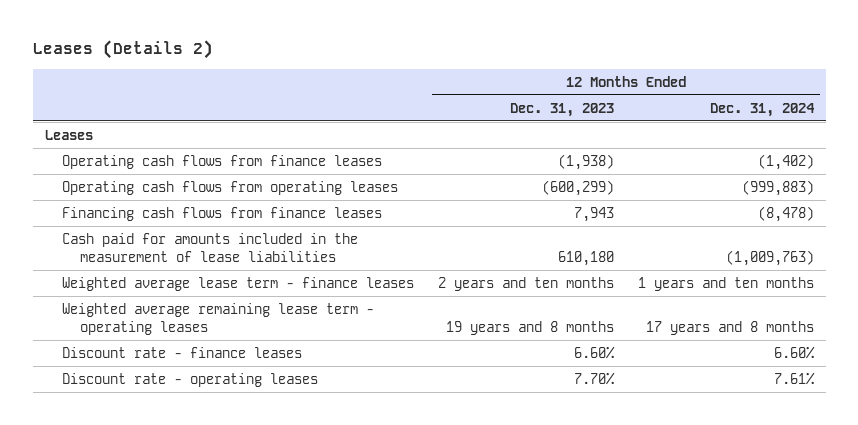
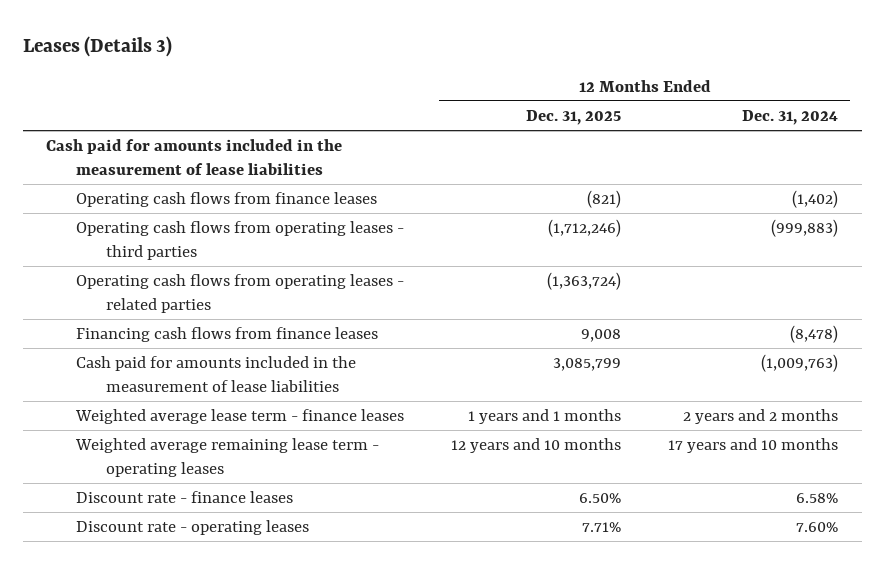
- Leases (Details 2)
+ Leases (Details 3)
- | 12 Months Ended Dec. 31, 2023 | 12 Months Ended Dec. 31, 2024
+ | 12 Months Ended Dec. 31, 2025 | 12 Months Ended Dec. 31, 2024
- Leases
+ Cash paid for amounts included in the measurement of lease liabilities
- Operating cash flows from operating leases | (600,299) | (999,883)
+ Operating cash flows from operating leases - third parties | (1,712,246) | (999,883)
+ Operating cash flows from operating leases - related parties | (1,363,724) |
- Weighted average lease term - finance leases | 2 years and ten months | 1 years and ten months
- Weighted average remaining lease term - operating leases | 19 years and 8 months | 17 years and 8 months
- Discount rate - finance leases | 6.60% | 6.60%
- Discount rate - operating leases | 7.70% | 7.61%
+ Weighted average lease term - finance leases | 1 years and 1 months | 2 years and 2 months
+ Weighted average remaining lease term - operating leases | 12 years and 10 months | 17 years and 10 months
+ Discount rate - finance leases | 6.50% | 6.58%
+ Discount rate - operating leases | 7.71% | 7.60%

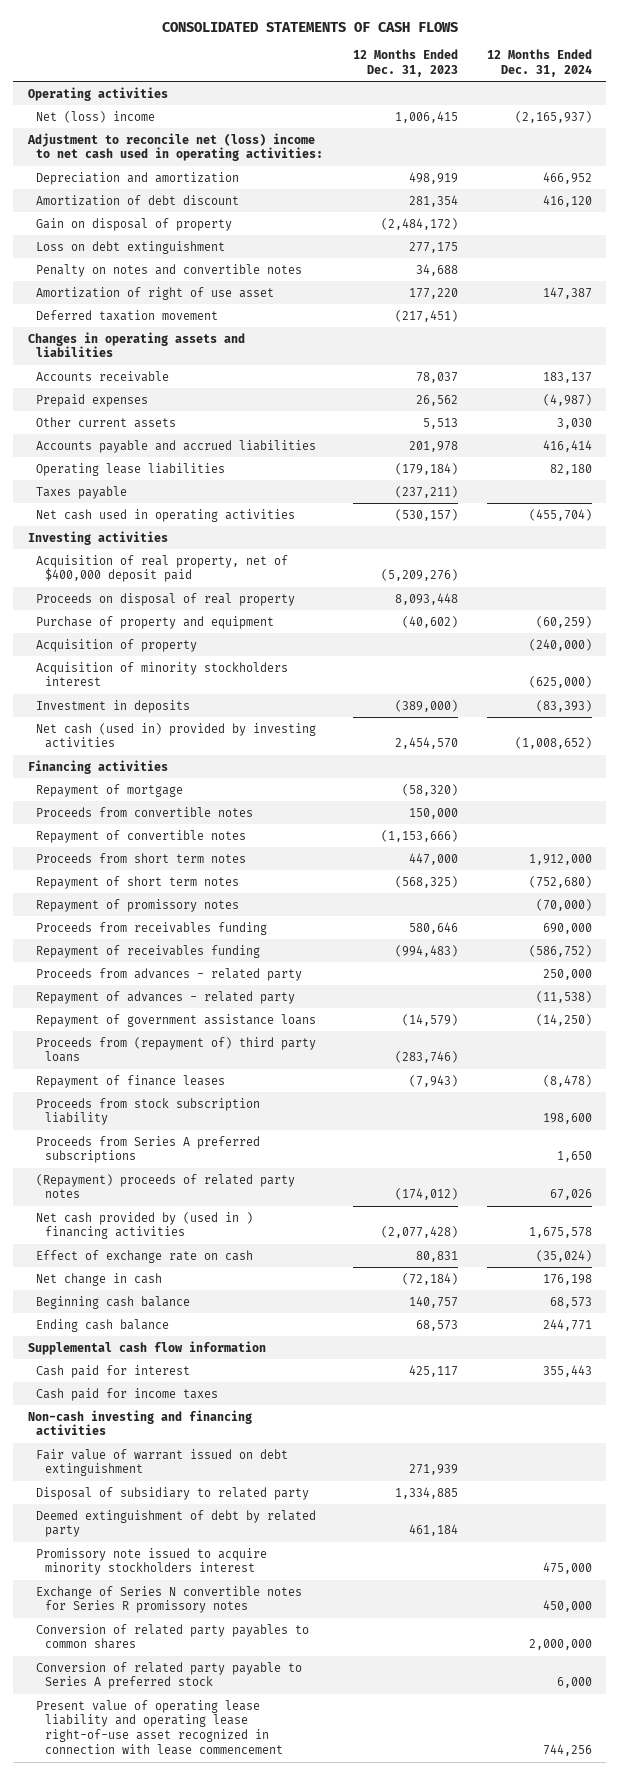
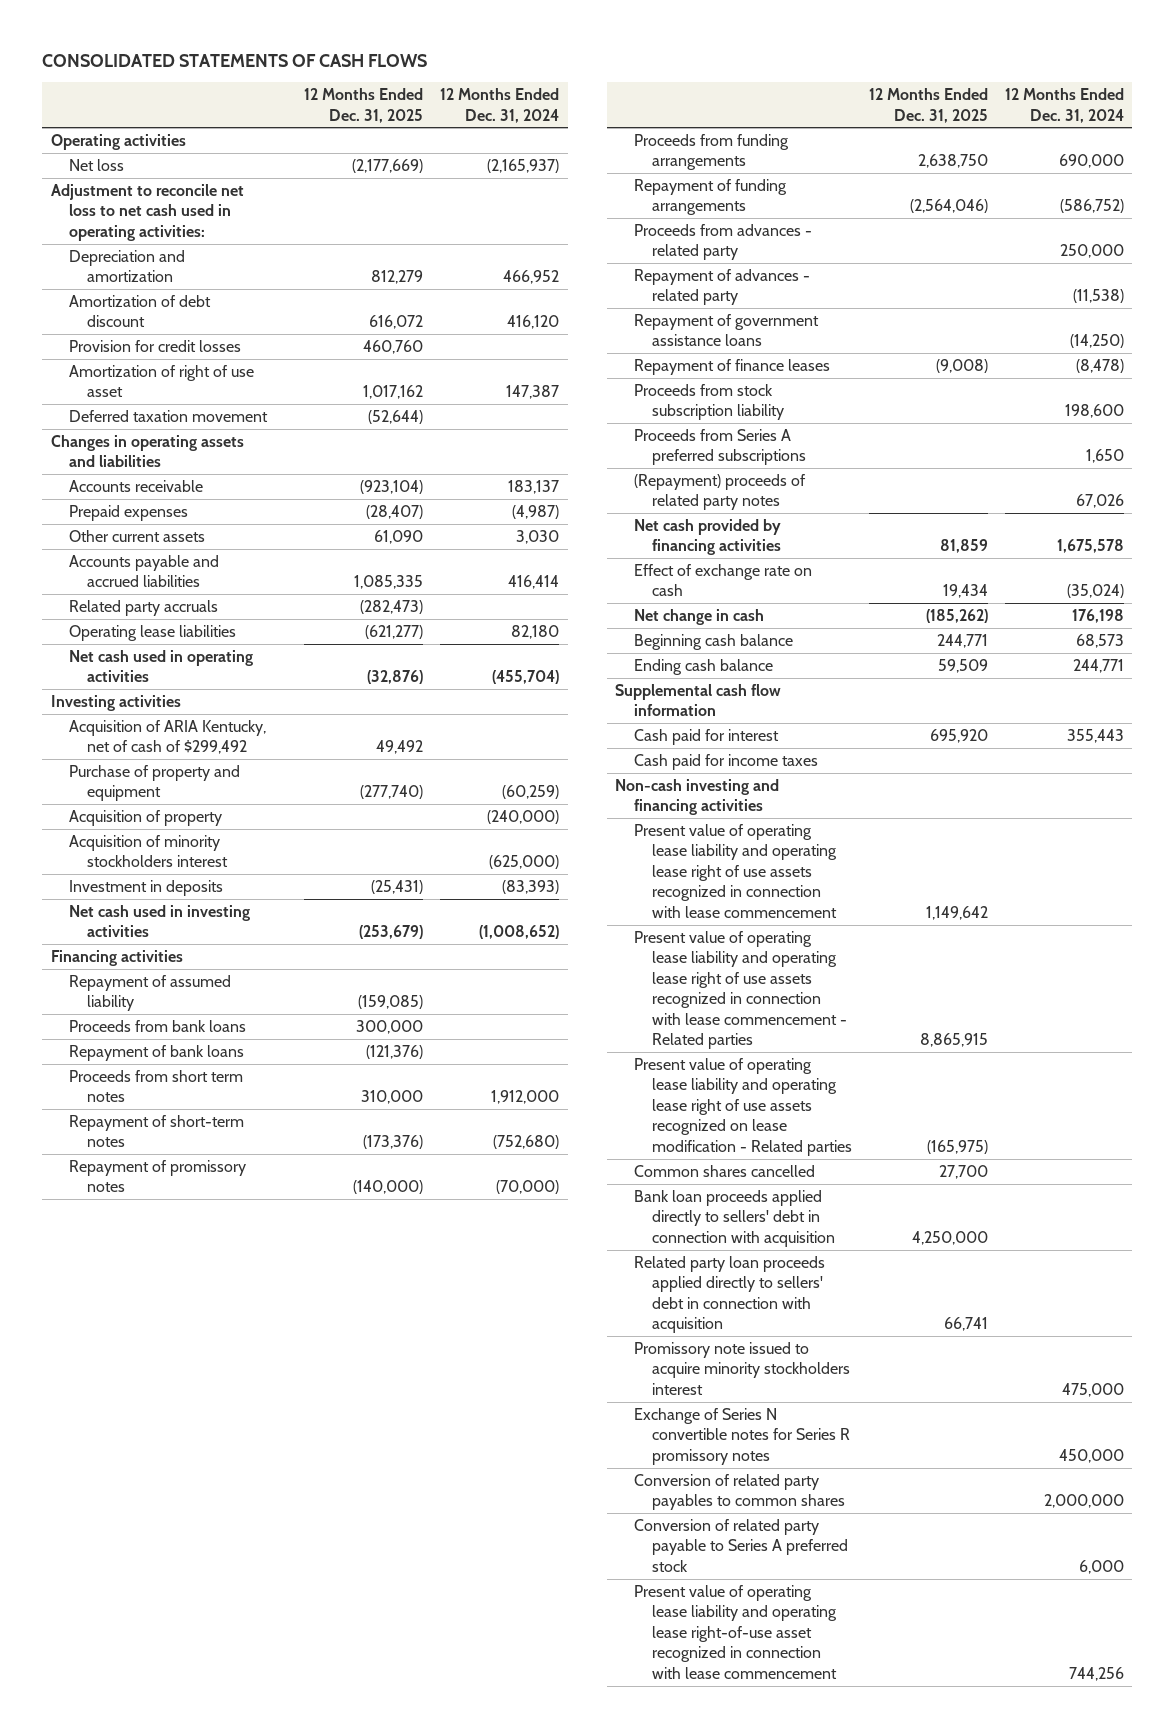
- | 12 Months Ended Dec. 31, 2023 | 12 Months Ended Dec. 31, 2024
+ | 12 Months Ended Dec. 31, 2025 | 12 Months Ended Dec. 31, 2024
- Net (loss) income | 1,006,415 | (2,165,937)
- Adjustment to reconcile net (loss) income to net cash used in operating activities:
+ Net loss | (2,177,669) | (2,165,937)
+ Adjustment to reconcile net loss to net cash used in operating activities:
- Gain on disposal of property | (2,484,172) |
- Loss on debt extinguishment | 277,175 |
- Penalty on notes and convertible notes | 34,688 |
+ Provision for credit losses | 460,760 |
+ Related party accruals | (282,473) |
- Taxes payable | (237,211) |
- Acquisition of real property, net of $400,000 deposit paid | (5,209,276) |
- Proceeds on disposal of real property | 8,093,448 |
+ Acquisition of ARIA Kentucky, net of cash of $299,492 | 49,492 |
- Net cash (used in) provided by investing activities | 2,454,570 | (1,008,652)
+ Net cash used in investing activities | (253,679) | (1,008,652)
- Repayment of mortgage | (58,320) |
- Proceeds from convertible notes | 150,000 |
- Repayment of convertible notes | (1,153,666) |
+ Repayment of assumed liability | (159,085) |
+ Proceeds from bank loans | 300,000 |
+ Repayment of bank loans | (121,376) |
- Repayment of short term notes | (568,325) | (752,680)
+ Repayment of short-term notes | (173,376) | (752,680)
- Proceeds from receivables funding | 580,646 | 690,000
- Repayment of receivables funding | (994,483) | (586,752)
+ Proceeds from funding arrangements | 2,638,750 | 690,000
+ Repayment of funding arrangements | (2,564,046) | (586,752)
- Proceeds from (repayment of) third party loans | (283,746) |
- Net cash provided by (used in ) financing activities | (2,077,428) | 1,675,578
+ Net cash provided by financing activities | 81,859 | 1,675,578
- Fair value of warrant issued on debt extinguishment | 271,939 |
- Disposal of subsidiary to related party | 1,334,885 |
- Deemed extinguishment of debt by related party | 461,184 |
+ Present value of operating lease liability and operating lease right of use assets recognized in connection with lease commencement | 1,149,642 |
+ Present value of operating lease liability and operating lease right of use assets recognized in connection with lease commencement - Related parties | 8,865,915 |
+ Present value of operating lease liability and operating lease right of use assets recognized on lease modification - Related parties | (165,975) |
+ Common shares cancelled | 27,700 |
+ Bank loan proceeds applied directly to sellers' debt in connection with acquisition | 4,250,000 |
+ Related party loan proceeds applied directly to sellers' debt in connection with acquisition | 66,741 |

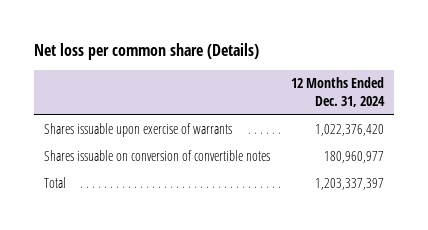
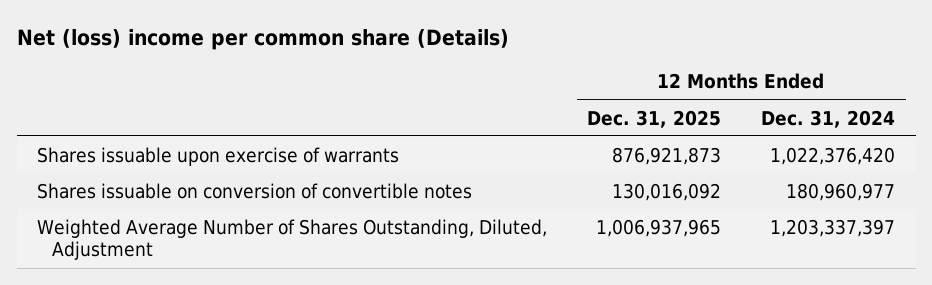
- Net loss per common share (Details)
+ Net (loss) income per common share (Details)
- | 12 Months Ended Dec. 31, 2024
+ | 12 Months Ended Dec. 31, 2025 | 12 Months Ended Dec. 31, 2024
- Total | 1,203,337,397
+ Weighted Average Number of Shares Outstanding, Diluted, Adjustment | 1,006,937,965 | 1,203,337,397

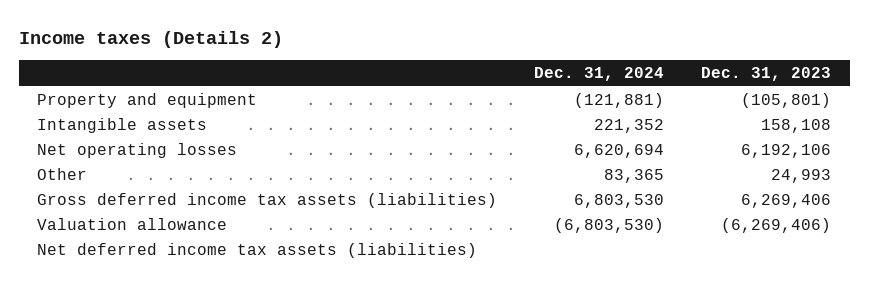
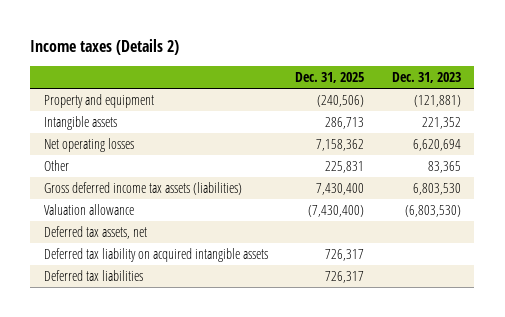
- | Dec. 31, 2024 | Dec. 31, 2023
+ | Dec. 31, 2025 | Dec. 31, 2023
- Property and equipment | (121,881) | (105,801)
- Intangible assets | 221,352 | 158,108
- Net operating losses | 6,620,694 | 6,192,106
- Other | 83,365 | 24,993
- Gross deferred income tax assets (liabilities) | 6,803,530 | 6,269,406
- Valuation allowance | (6,803,530) | (6,269,406)
- Net deferred income tax assets (liabilities)
+ Property and equipment | (240,506) | (121,881)
+ Intangible assets | 286,713 | 221,352
+ Net operating losses | 7,158,362 | 6,620,694
+ Other | 225,831 | 83,365
+ Gross deferred income tax assets (liabilities) | 7,430,400 | 6,803,530
+ Valuation allowance | (7,430,400) | (6,803,530)
+ Deferred tax assets, net
+ Deferred tax liability on acquired intangible assets | 726,317 |
+ Deferred tax liabilities | 726,317 |

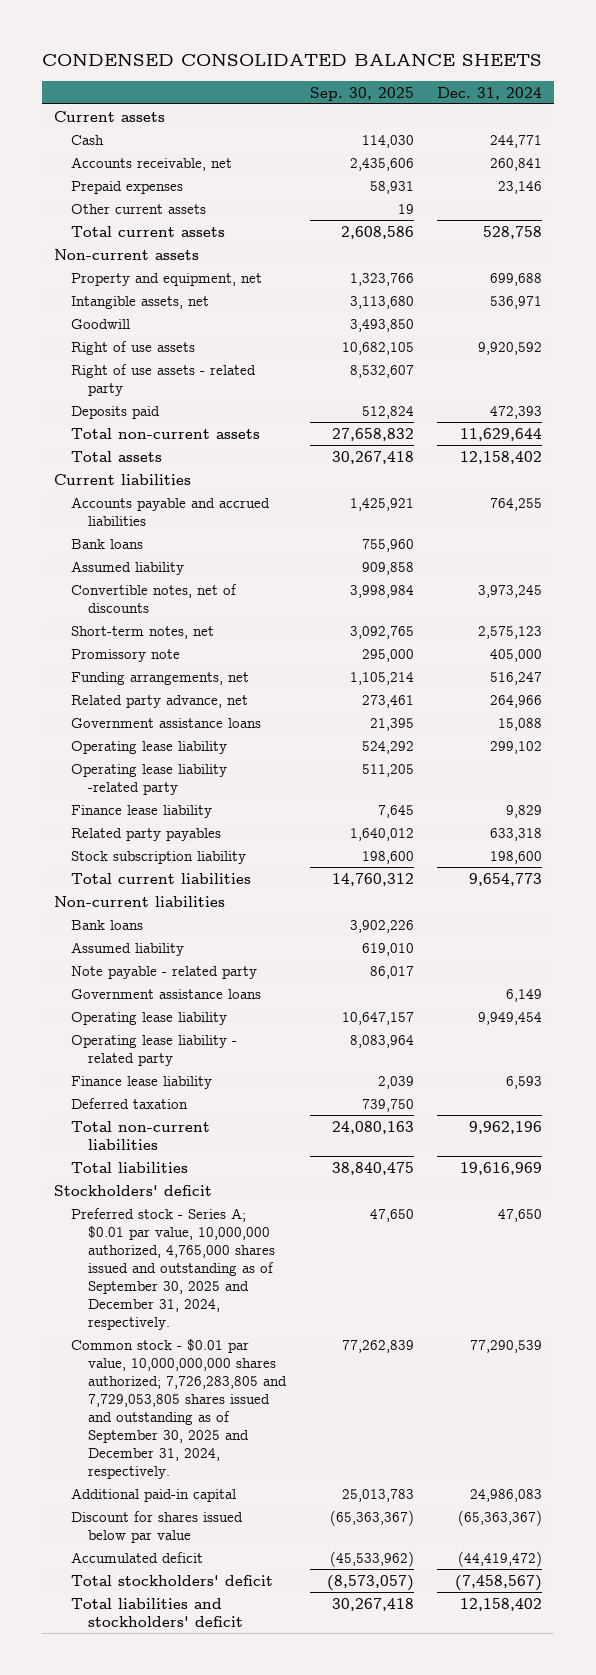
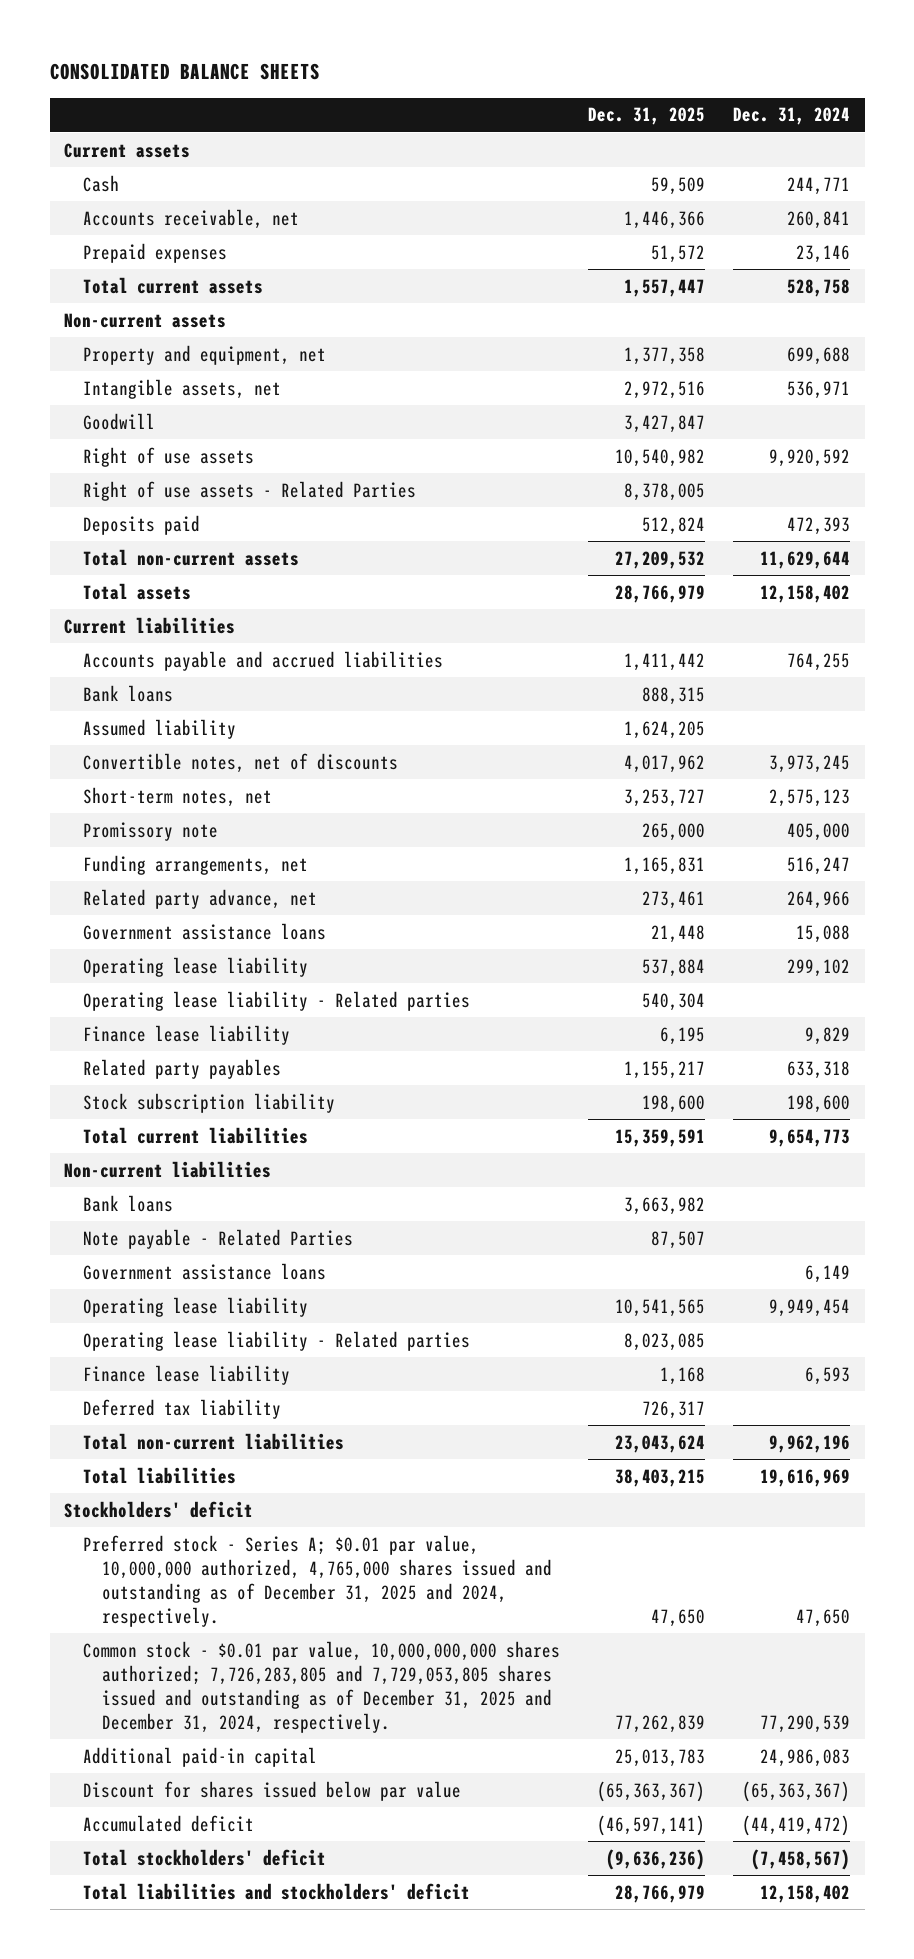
- CONDENSED CONSOLIDATED BALANCE SHEETS
+ CONSOLIDATED BALANCE SHEETS
- | Sep. 30, 2025 | Dec. 31, 2024
+ | Dec. 31, 2025 | Dec. 31, 2024
- Other current assets | 19 |
- Right of use assets - related party | 8,532,607 |
+ Right of use assets - Related Parties | 8,378,005 |
- Operating lease liability -related party | 511,205 |
+ Operating lease liability - Related parties | 540,304 |
- Assumed liability | 619,010 |
- Note payable - related party | 86,017 |
+ Note payable - Related Parties | 87,507 |
- Operating lease liability - related party | 8,083,964 |
+ Operating lease liability - Related parties | 8,023,085 |
- Deferred taxation | 739,750 |
+ Deferred tax liability | 726,317 |
- Preferred stock - Series A; $0.01 par value, 10,000,000 authorized, 4,765,000 shares issued and outstanding as of September 30, 2025 and December 31, 2024, respectively. | 47,650 | 47,650
- Common stock - $0.01 par value, 10,000,000,000 shares authorized; 7,726,283,805 and 7,729,053,805 shares issued and outstanding as of September 30, 2025 and December 31, 2024, respectively. | 77,262,839 | 77,290,539
+ Preferred stock - Series A; $0.01 par value, 10,000,000 authorized, 4,765,000 shares issued and outstanding as of December 31, 2025 and 2024, respectively. | 47,650 | 47,650
+ Common stock - $0.01 par value, 10,000,000,000 shares authorized; 7,726,283,805 and 7,729,053,805 shares issued and outstanding as of December 31, 2025 and December 31, 2024, respectively. | 77,262,839 | 77,290,539

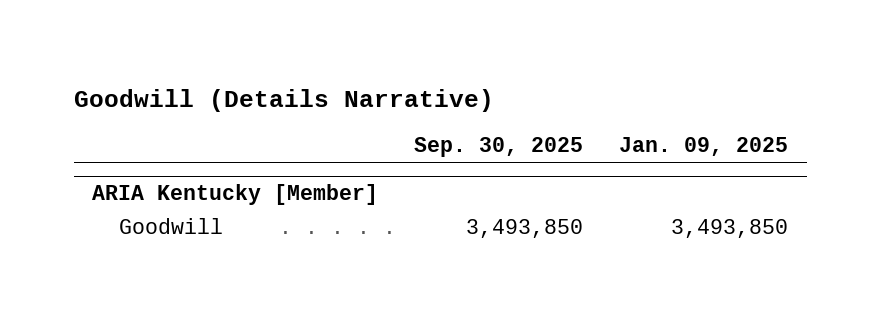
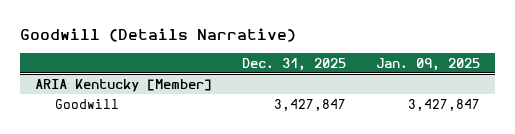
- | Sep. 30, 2025 | Jan. 09, 2025
+ | Dec. 31, 2025 | Jan. 09, 2025
@ ARIA Kentucky [Member]
- Goodwill | 3,493,850 | 3,493,850
+ Goodwill | 3,427,847 | 3,427,847

